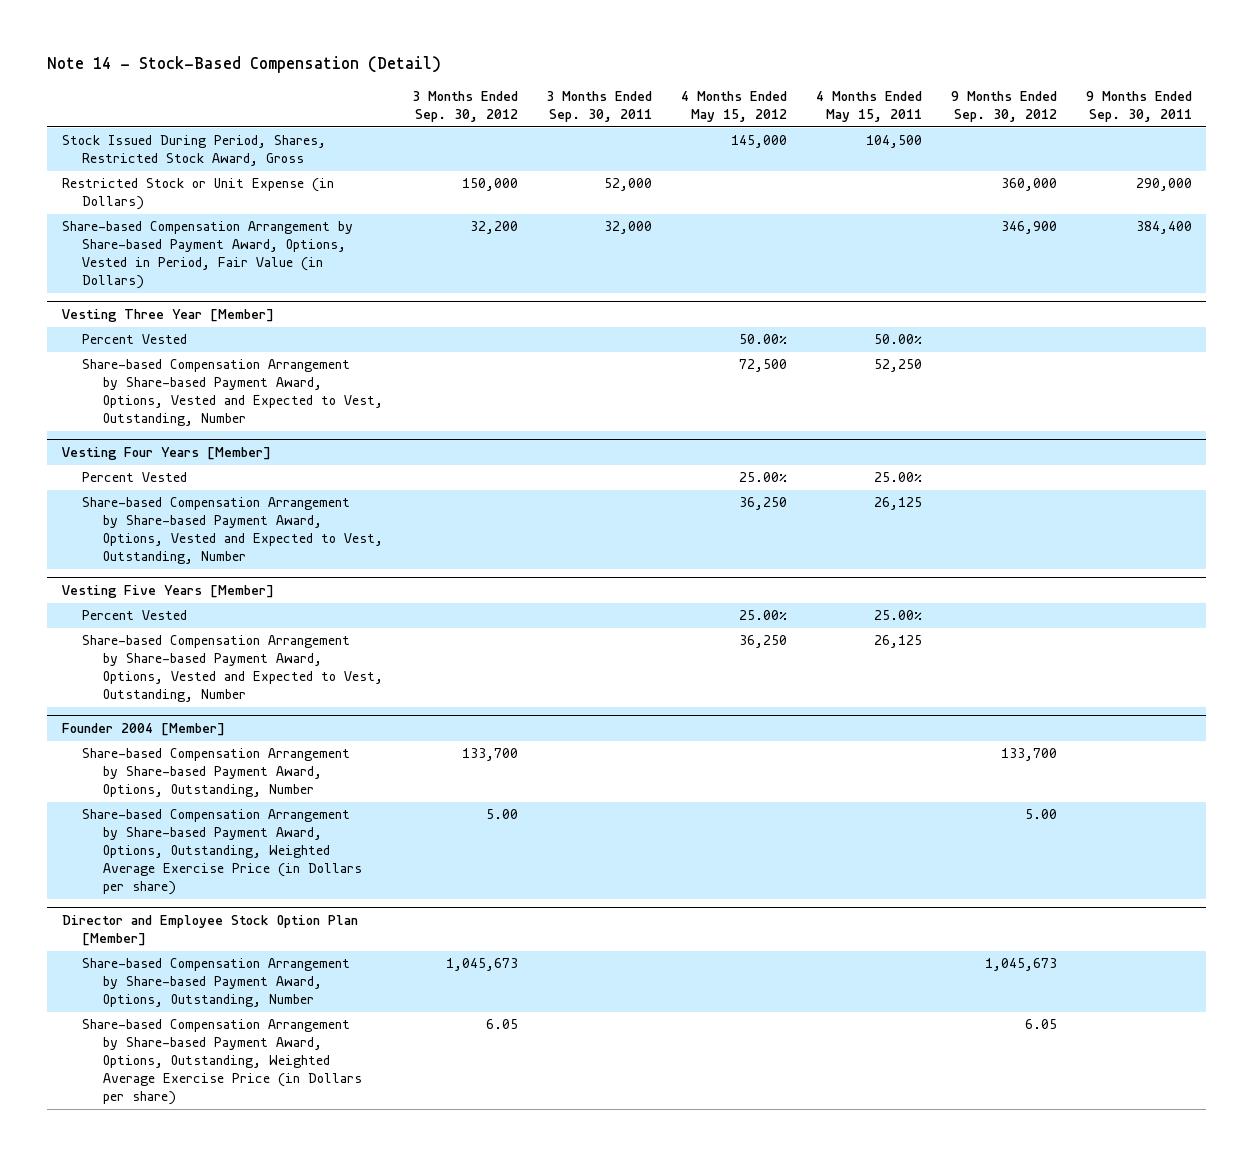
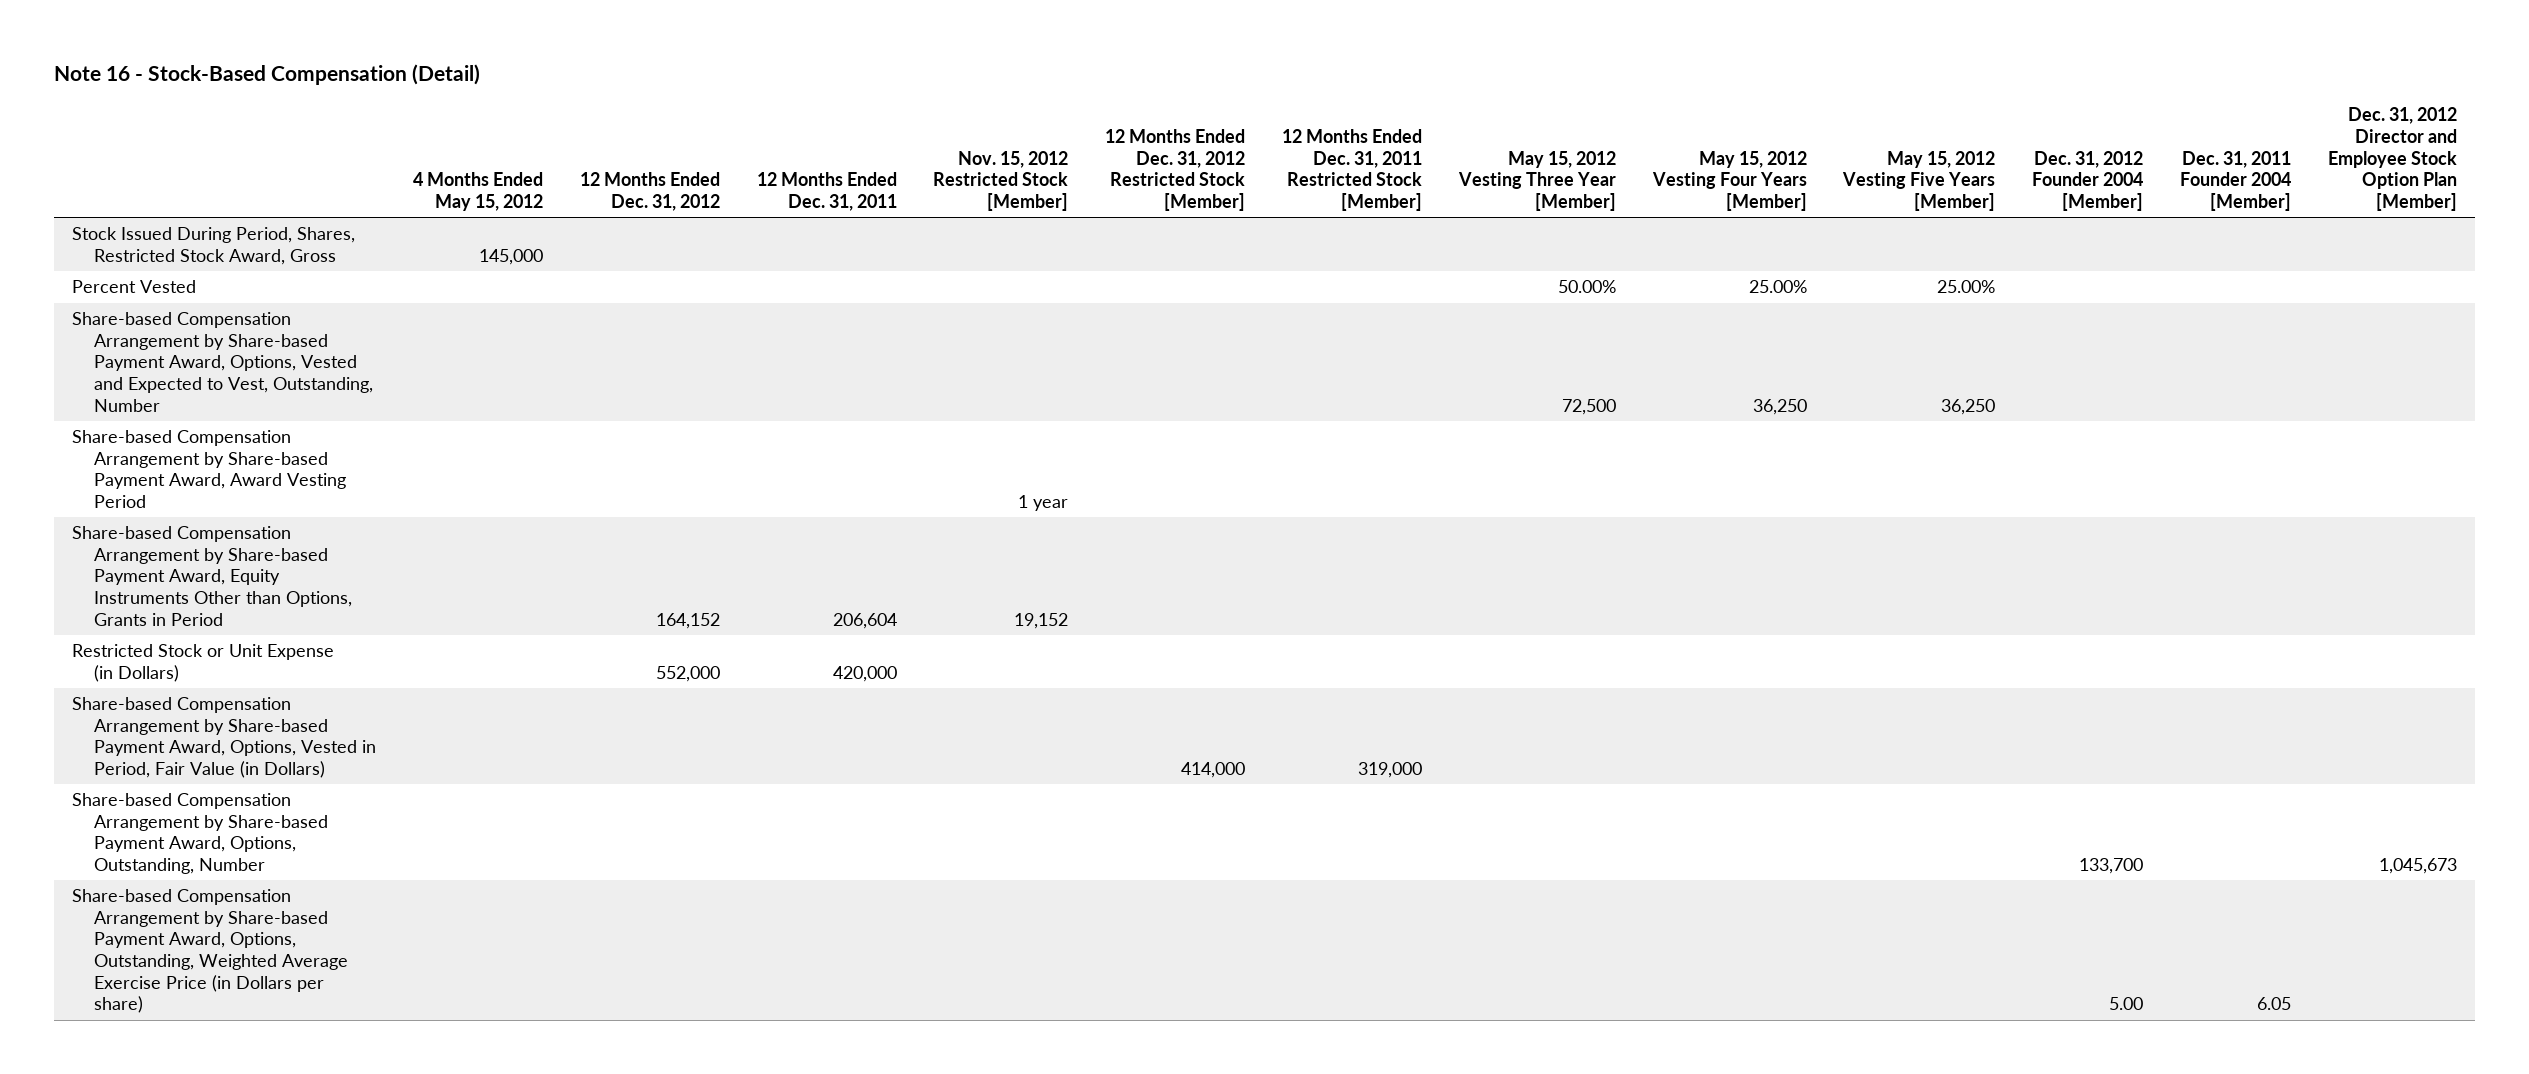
- Note 14 - Stock-Based Compensation (Detail)
+ Note 16 - Stock-Based Compensation (Detail)
- | 3 Months Ended Sep. 30, 2012 | 3 Months Ended Sep. 30, 2011 | 4 Months Ended May 15, 2012 | 4 Months Ended May 15, 2011 | 9 Months Ended Sep. 30, 2012 | 9 Months Ended Sep. 30, 2011
+ | 4 Months Ended May 15, 2012 | 12 Months Ended Dec. 31, 2012 | 12 Months Ended Dec. 31, 2011 | Nov. 15, 2012 Restricted Stock [Member] | 12 Months Ended Dec. 31, 2012 Restricted Stock [Member] | 12 Months Ended Dec. 31, 2011 Restricted Stock [Member] | May 15, 2012 Vesting Three Year [Member] | May 15, 2012 Vesting Four Years [Member] | May 15, 2012 Vesting Five Years [Member] | Dec. 31, 2012 Founder 2004 [Member] | Dec. 31, 2011 Founder 2004 [Member] | Dec. 31, 2012 Director and Employee Stock Option Plan [Member]
+ Percent Vested | | | | | | | 50.00% | 25.00% | 25.00% | | |
+ Share-based Compensation Arrangement by Share-based Payment Award, Options, Vested and Expected to Vest, Outstanding, Number | | | | | | | 72,500 | 36,250 | 36,250 | | |
+ Share-based Compensation Arrangement by Share-based Payment Award, Award Vesting Period | | | | 1 year | | | | | | | |
+ Share-based Compensation Arrangement by Share-based Payment Award, Equity Instruments Other than Options, Grants in Period | | 164,152 | 206,604 | 19,152 | | | | | | | |
- Vesting Three Year [Member]
- Percent Vested | | | 50.00% | 50.00% | |
- Share-based Compensation Arrangement by Share-based Payment Award, Options, Vested and Expected to Vest, Outstanding, Number | | | 72,500 | 52,250 | |
- Vesting Four Years [Member]
- Percent Vested | | | 25.00% | 25.00% | |
- Share-based Compensation Arrangement by Share-based Payment Award, Options, Vested and Expected to Vest, Outstanding, Number | | | 36,250 | 26,125 | |
- Vesting Five Years [Member]
- Percent Vested | | | 25.00% | 25.00% | |
- Share-based Compensation Arrangement by Share-based Payment Award, Options, Vested and Expected to Vest, Outstanding, Number | | | 36,250 | 26,125 | |
- Founder 2004 [Member]
- Share-based Compensation Arrangement by Share-based Payment Award, Options, Outstanding, Number | 133,700 | | | | 133,700 |
- Share-based Compensation Arrangement by Share-based Payment Award, Options, Outstanding, Weighted Average Exercise Price (in Dollars per share) | 5.00 | | | | 5.00 |
- Director and Employee Stock Option Plan [Member]
- Share-based Compensation Arrangement by Share-based Payment Award, Options, Outstanding, Number | 1,045,673 | | | | 1,045,673 |
- Share-based Compensation Arrangement by Share-based Payment Award, Options, Outstanding, Weighted Average Exercise Price (in Dollars per share) | 6.05 | | | | 6.05 |
+ Share-based Compensation Arrangement by Share-based Payment Award, Options, Outstanding, Number | | | | | | | | | | 133,700 | | 1,045,673
+ Share-based Compensation Arrangement by Share-based Payment Award, Options, Outstanding, Weighted Average Exercise Price (in Dollars per share) | | | | | | | | | | 5.00 | 6.05 |

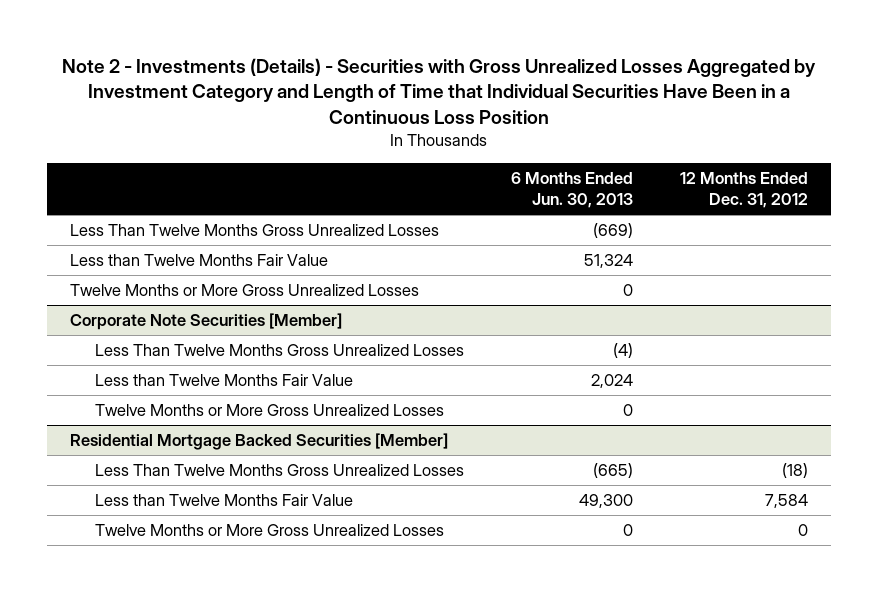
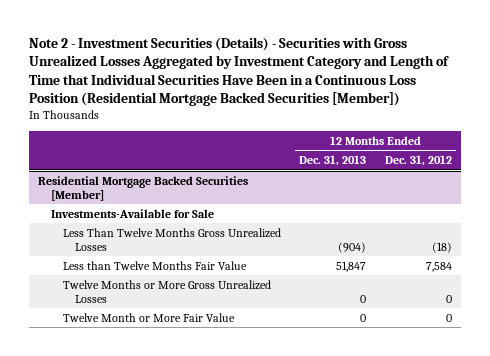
- Note 2 - Investments (Details) - Securities with Gross Unrealized Losses Aggregated by Investment Category and Length of Time that Individual Securities Have Been in a Continuous Loss Position
+ Note 2 - Investment Securities (Details) - Securities with Gross Unrealized Losses Aggregated by Investment Category and Length of Time that Individual Securities Have Been in a Continuous Loss Position (Residential Mortgage Backed Securities [Member])
- | 6 Months Ended Jun. 30, 2013 | 12 Months Ended Dec. 31, 2012
+ | 12 Months Ended Dec. 31, 2013 | 12 Months Ended Dec. 31, 2012
- Less Than Twelve Months Gross Unrealized Losses | (669) |
- Less than Twelve Months Fair Value | 51,324 |
- Twelve Months or More Gross Unrealized Losses | 0 |
- Corporate Note Securities [Member]
- Less Than Twelve Months Gross Unrealized Losses | (4) |
- Less than Twelve Months Fair Value | 2,024 |
- Twelve Months or More Gross Unrealized Losses | 0 |
@ Residential Mortgage Backed Securities [Member]
+ Investments-Available for Sale
+ Twelve Month or More Fair Value | 0 | 0

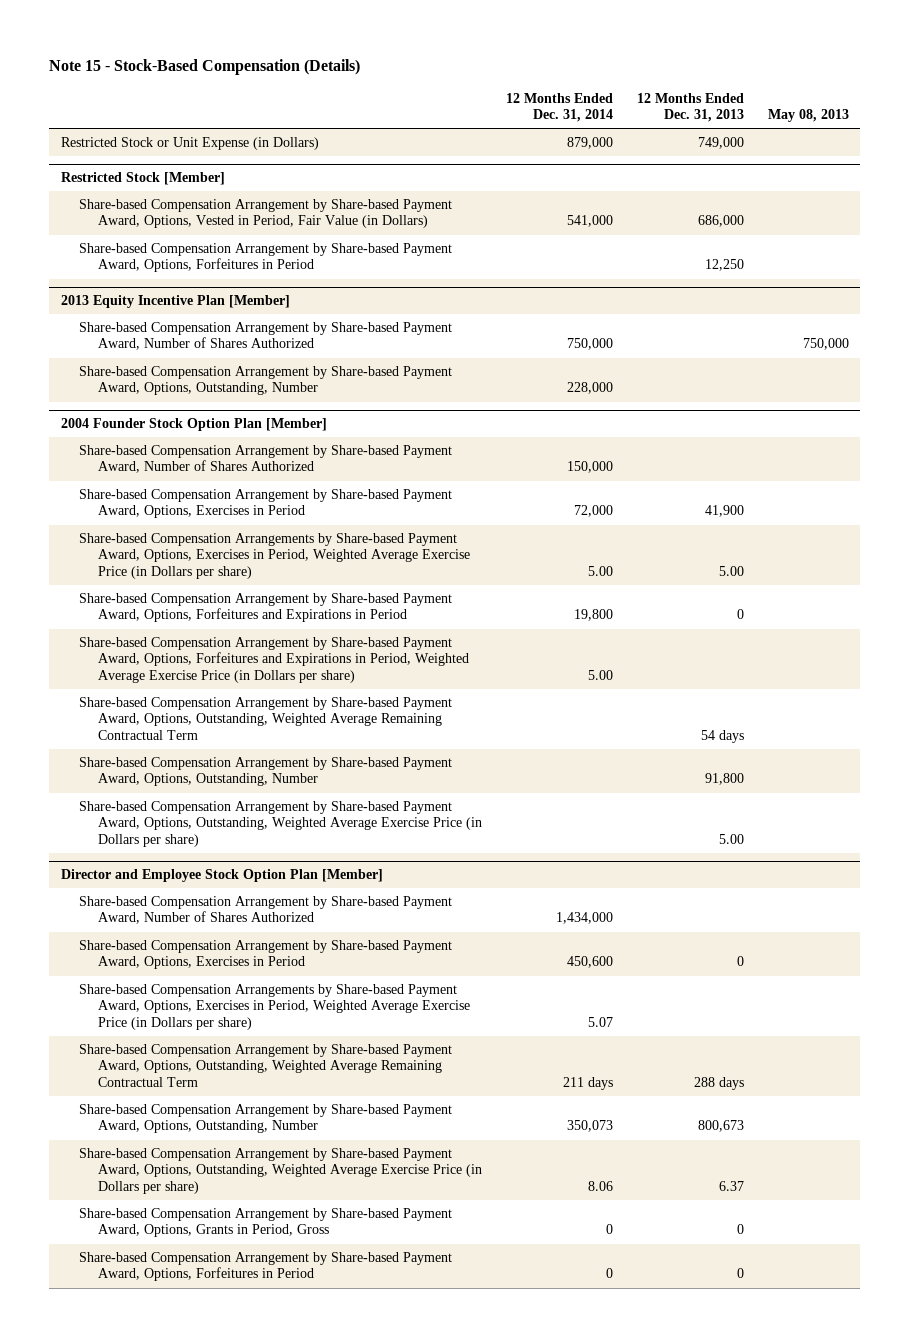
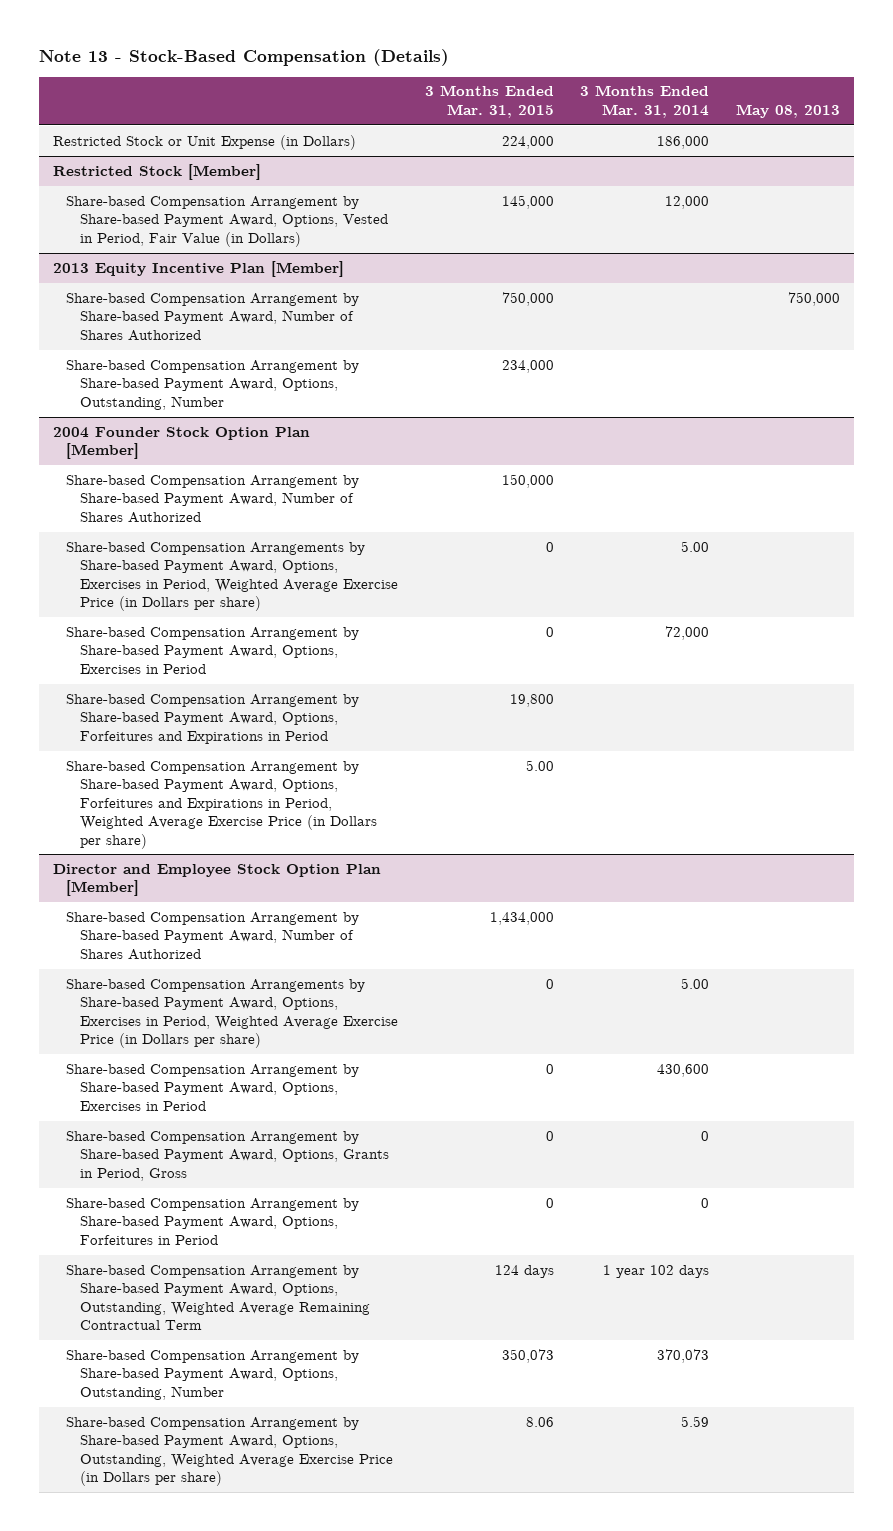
- Note 15 - Stock-Based Compensation (Details)
+ Note 13 - Stock-Based Compensation (Details)
- | 12 Months Ended Dec. 31, 2014 | 12 Months Ended Dec. 31, 2013 | May 08, 2013
+ | 3 Months Ended Mar. 31, 2015 | 3 Months Ended Mar. 31, 2014 | May 08, 2013
@ Restricted Stock [Member]
- Share-based Compensation Arrangement by Share-based Payment Award, Options, Forfeitures in Period | | 12,250 |
@ 2004 Founder Stock Option Plan [Member]
moved down: Share-based Compensation Arrangement by Share-based Payment Award, Options, Exercises in Period | 0 | 72,000 |
- Share-based Compensation Arrangement by Share-based Payment Award, Options, Outstanding, Weighted Average Remaining Contractual Term | | 54 days |
- Share-based Compensation Arrangement by Share-based Payment Award, Options, Outstanding, Number | | 91,800 |
- Share-based Compensation Arrangement by Share-based Payment Award, Options, Outstanding, Weighted Average Exercise Price (in Dollars per share) | | 5.00 |
@ Director and Employee Stock Option Plan [Member]
moved down: Share-based Compensation Arrangement by Share-based Payment Award, Options, Exercises in Period | 0 | 430,600 |
moved up: Share-based Compensation Arrangement by Share-based Payment Award, Options, Grants in Period, Gross | 0 | 0 |
moved up: Share-based Compensation Arrangement by Share-based Payment Award, Options, Forfeitures in Period | 0 | 0 |

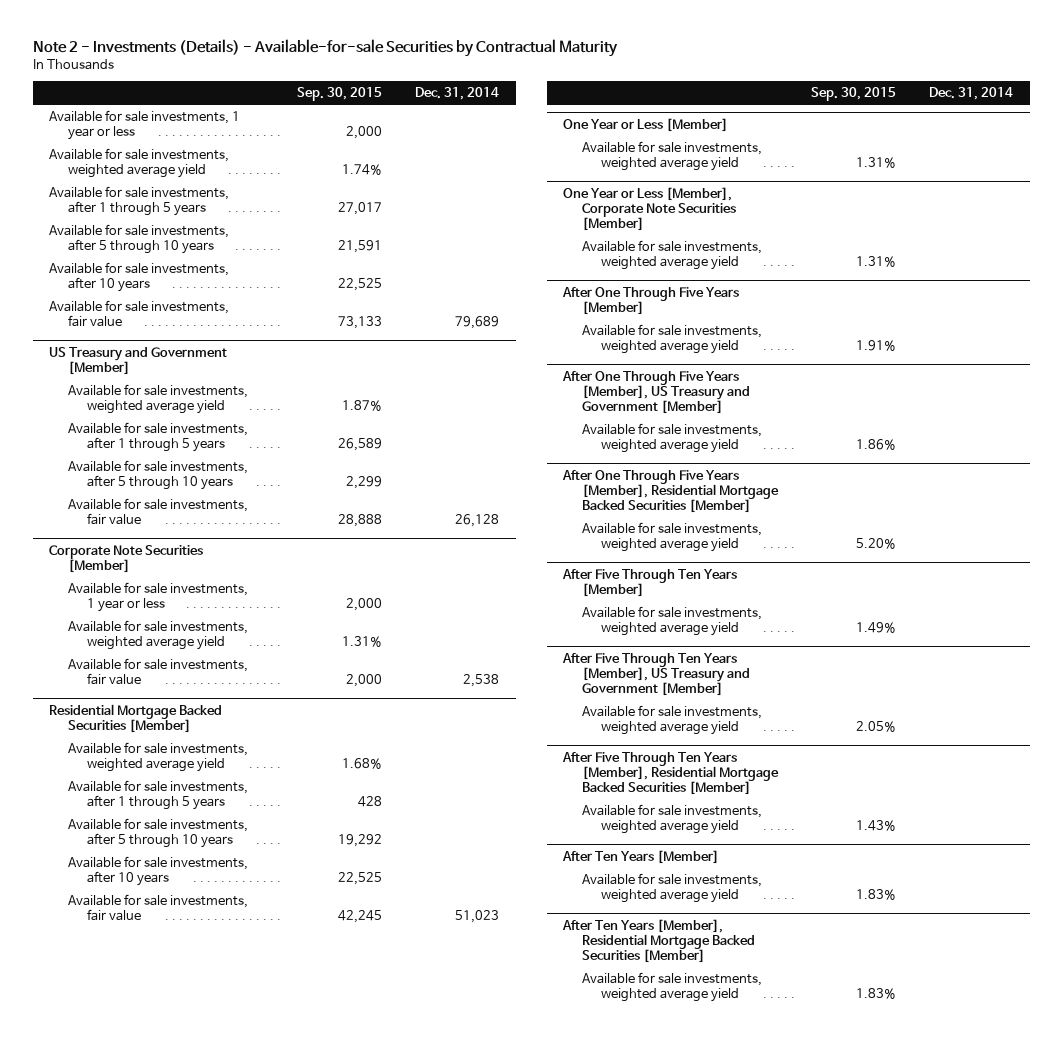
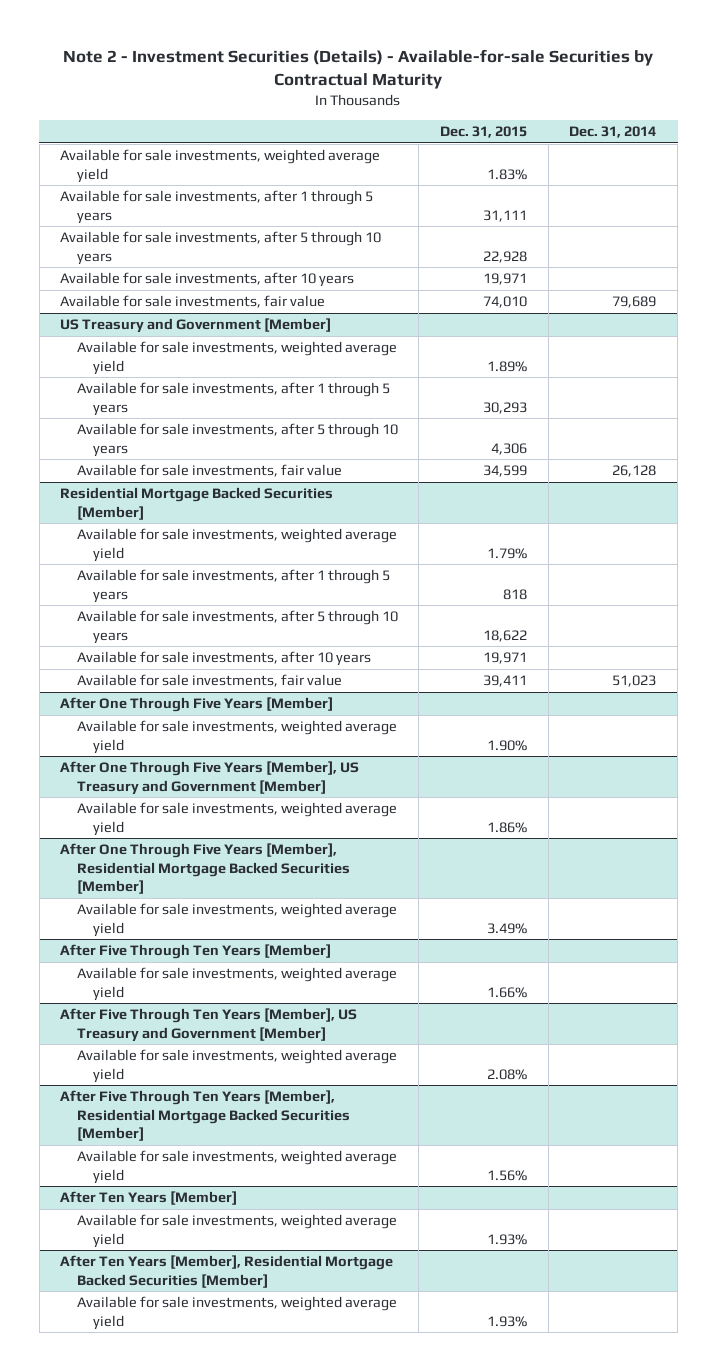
- Note 2 - Investments (Details) - Available-for-sale Securities by Contractual Maturity
+ Note 2 - Investment Securities (Details) - Available-for-sale Securities by Contractual Maturity
- | Sep. 30, 2015 | Dec. 31, 2014
+ | Dec. 31, 2015 | Dec. 31, 2014
- Available for sale investments, 1 year or less | 2,000 |
- Corporate Note Securities [Member]
- Available for sale investments, 1 year or less | 2,000 |
- Available for sale investments, weighted average yield | 1.31% |
- Available for sale investments, fair value | 2,000 | 2,538
- One Year or Less [Member]
- Available for sale investments, weighted average yield | 1.31% |
- One Year or Less [Member], Corporate Note Securities [Member]
- Available for sale investments, weighted average yield | 1.31% |

